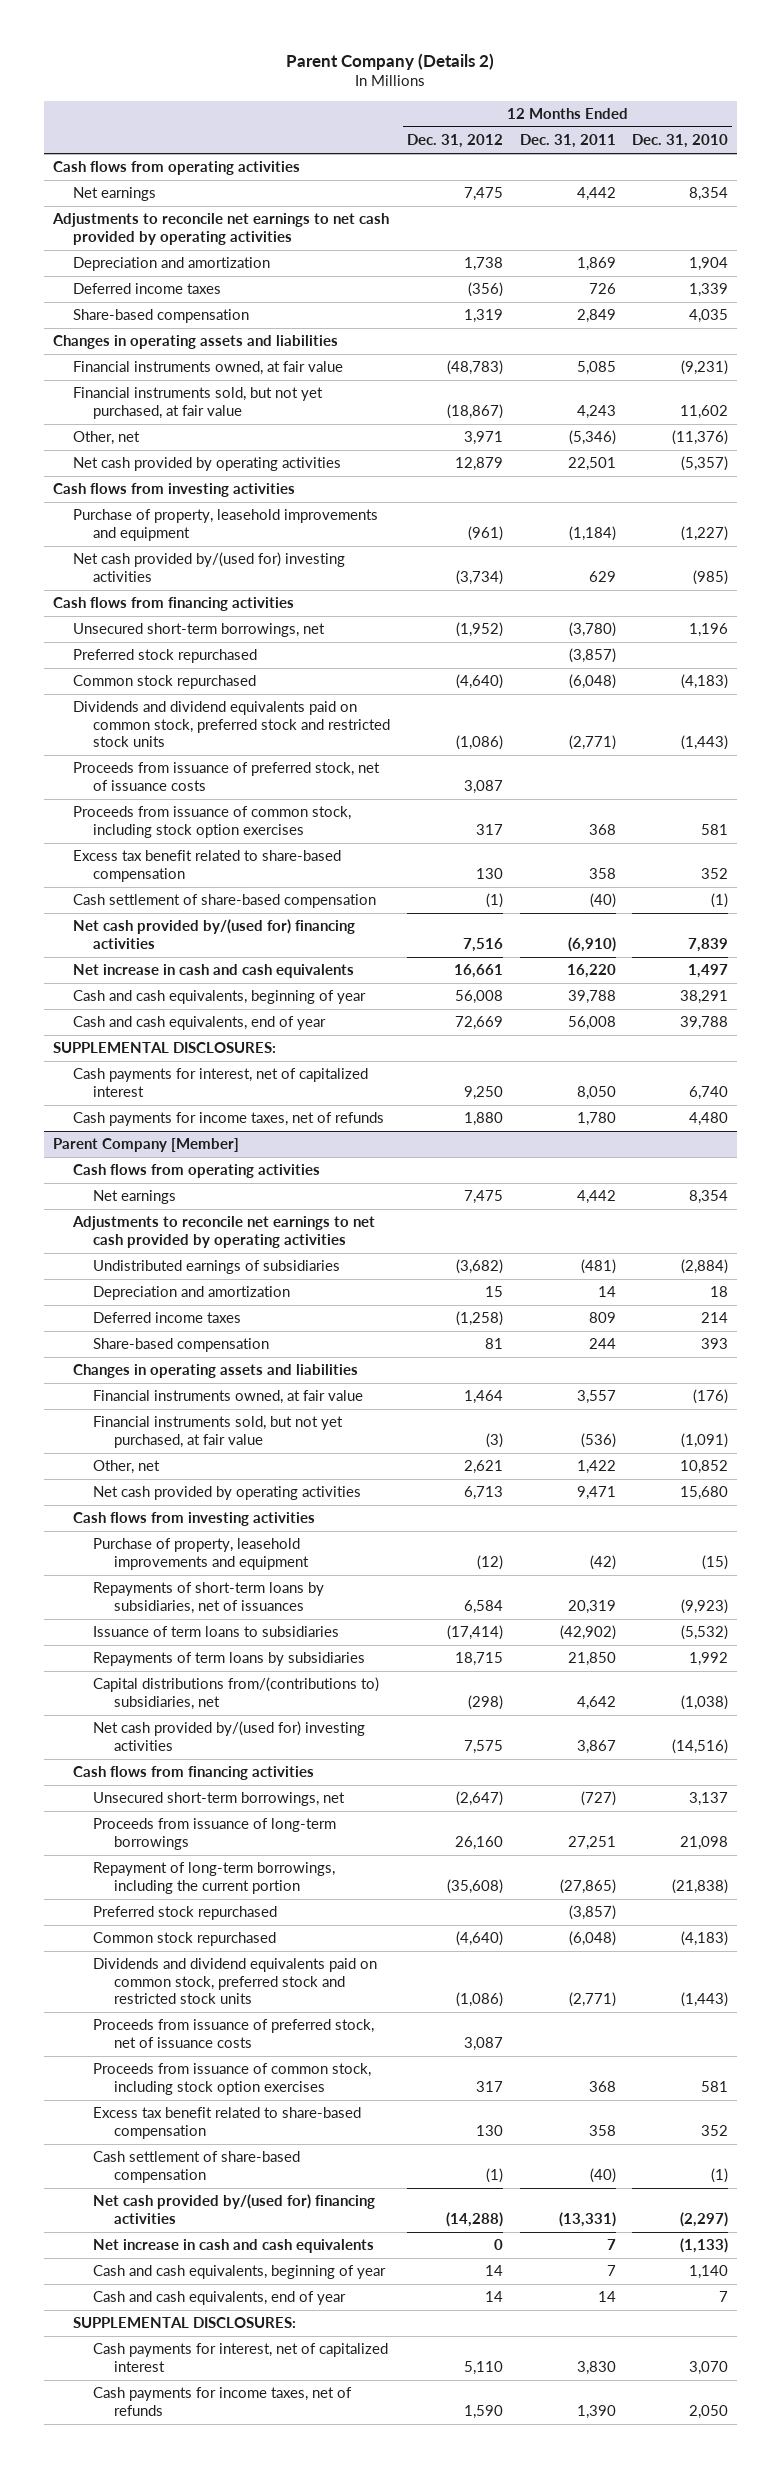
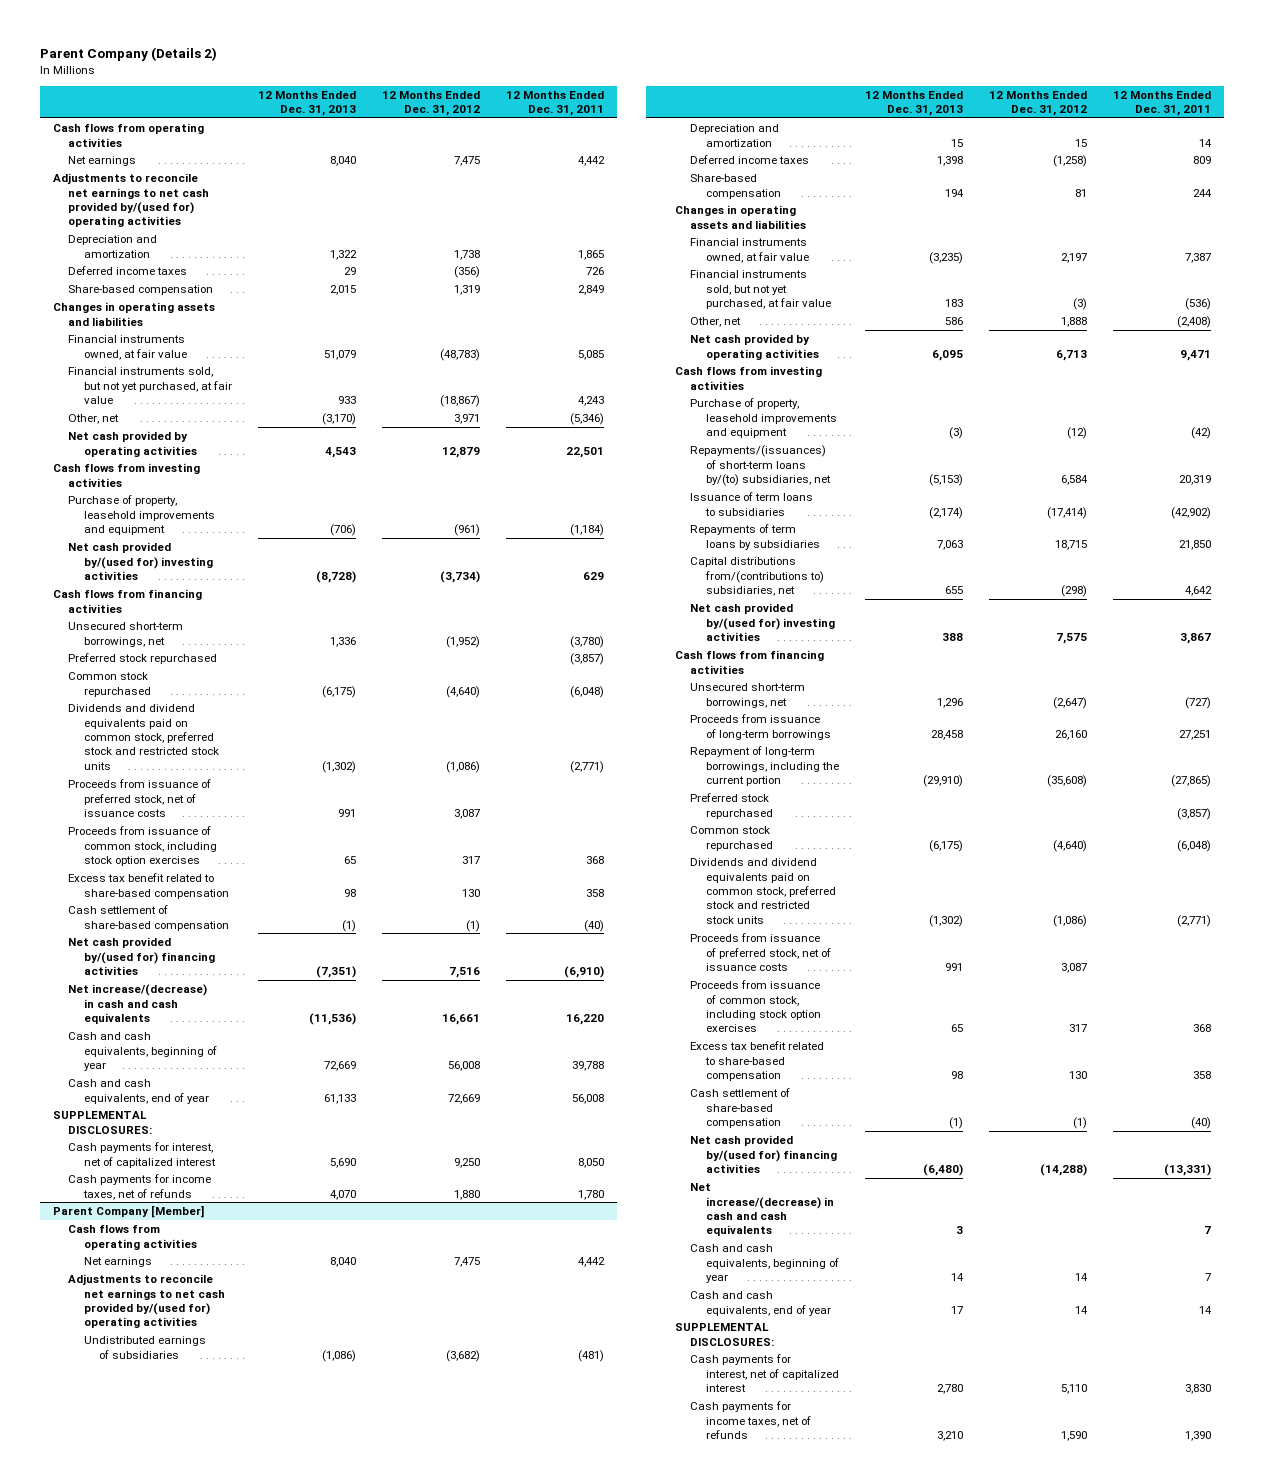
- | 12 Months Ended Dec. 31, 2012 | 12 Months Ended Dec. 31, 2011 | 12 Months Ended Dec. 31, 2010
+ | 12 Months Ended Dec. 31, 2013 | 12 Months Ended Dec. 31, 2012 | 12 Months Ended Dec. 31, 2011
- Adjustments to reconcile net earnings to net cash provided by operating activities
- Depreciation and amortization | 1,738 | 1,869 | 1,904
+ Adjustments to reconcile net earnings to net cash provided by/(used for) operating activities
+ Depreciation and amortization | 1,322 | 1,738 | 1,865
- Net increase in cash and cash equivalents | 16,661 | 16,220 | 1,497
+ Net increase/(decrease) in cash and cash equivalents | (11,536) | 16,661 | 16,220
@ Parent Company [Member]
- Adjustments to reconcile net earnings to net cash provided by operating activities
+ Adjustments to reconcile net earnings to net cash provided by/(used for) operating activities
- Financial instruments owned, at fair value | 1,464 | 3,557 | (176)
+ Financial instruments owned, at fair value | (3,235) | 2,197 | 7,387
- Other, net | 2,621 | 1,422 | 10,852
+ Other, net | 586 | 1,888 | (2,408)
- Repayments of short-term loans by subsidiaries, net of issuances | 6,584 | 20,319 | (9,923)
+ Repayments/(issuances) of short-term loans by/(to) subsidiaries, net | (5,153) | 6,584 | 20,319
- Net increase in cash and cash equivalents | 0 | 7 | (1,133)
+ Net increase/(decrease) in cash and cash equivalents | 3 | | 7

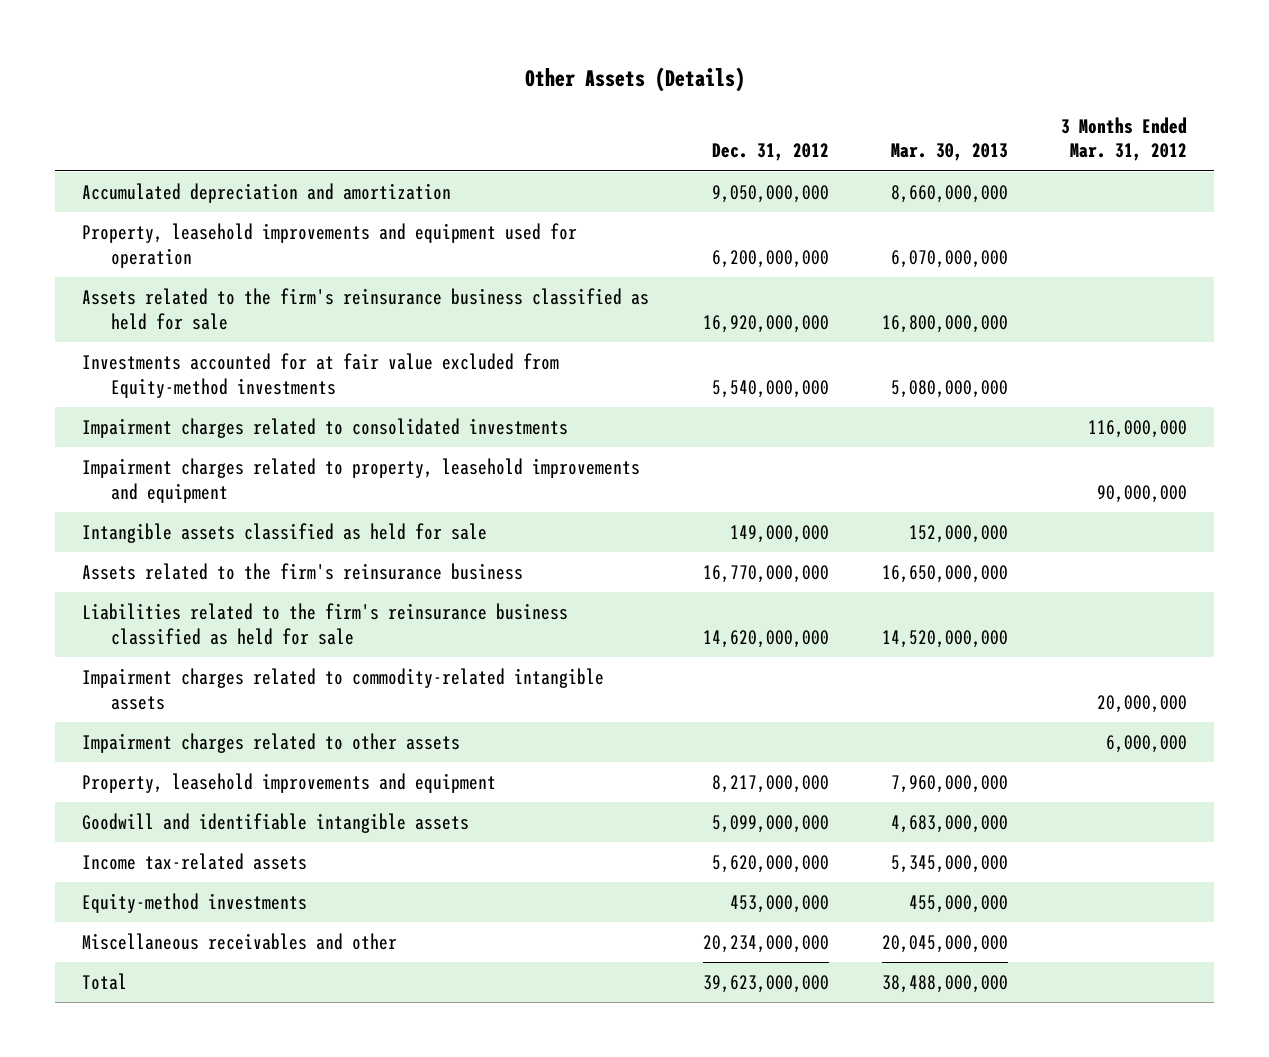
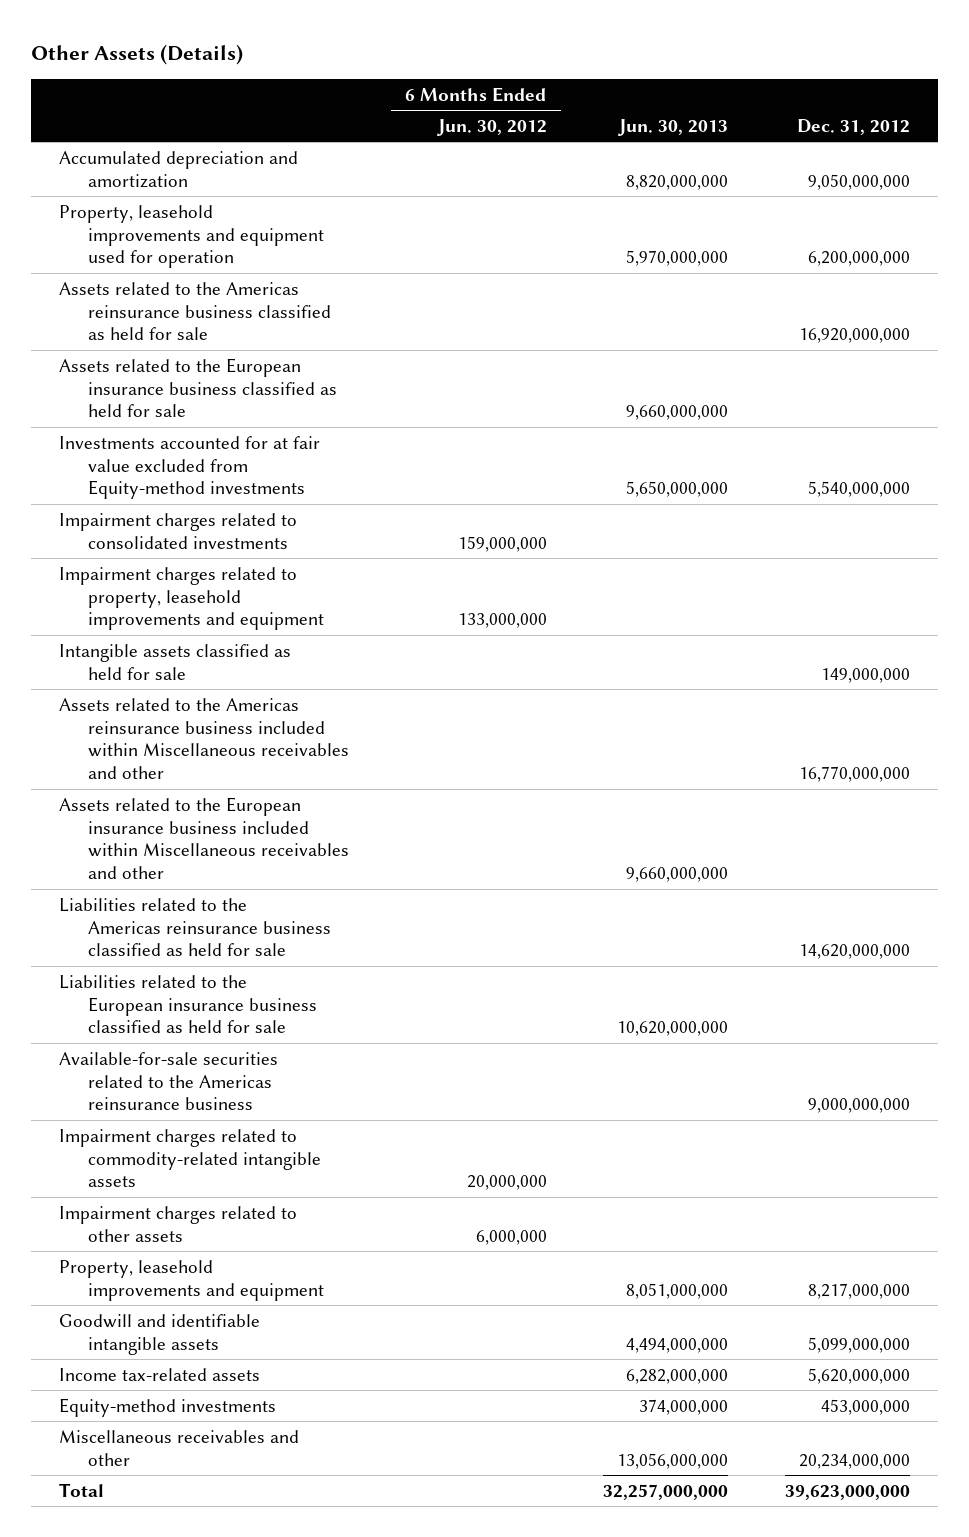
- | Dec. 31, 2012 | Mar. 30, 2013 | 3 Months Ended Mar. 31, 2012
+ | 6 Months Ended Jun. 30, 2012 | Jun. 30, 2013 | Dec. 31, 2012
- Assets related to the firm's reinsurance business classified as held for sale | 16,920,000,000 | 16,800,000,000 |
+ Assets related to the Americas reinsurance business classified as held for sale | | | 16,920,000,000
+ Assets related to the European insurance business classified as held for sale | | 9,660,000,000 |
- Assets related to the firm's reinsurance business | 16,770,000,000 | 16,650,000,000 |
- Liabilities related to the firm's reinsurance business classified as held for sale | 14,620,000,000 | 14,520,000,000 |
+ Assets related to the Americas reinsurance business included within Miscellaneous receivables and other | | | 16,770,000,000
+ Assets related to the European insurance business included within Miscellaneous receivables and other | | 9,660,000,000 |
+ Liabilities related to the Americas reinsurance business classified as held for sale | | | 14,620,000,000
+ Liabilities related to the European insurance business classified as held for sale | | 10,620,000,000 |
+ Available-for-sale securities related to the Americas reinsurance business | | | 9,000,000,000

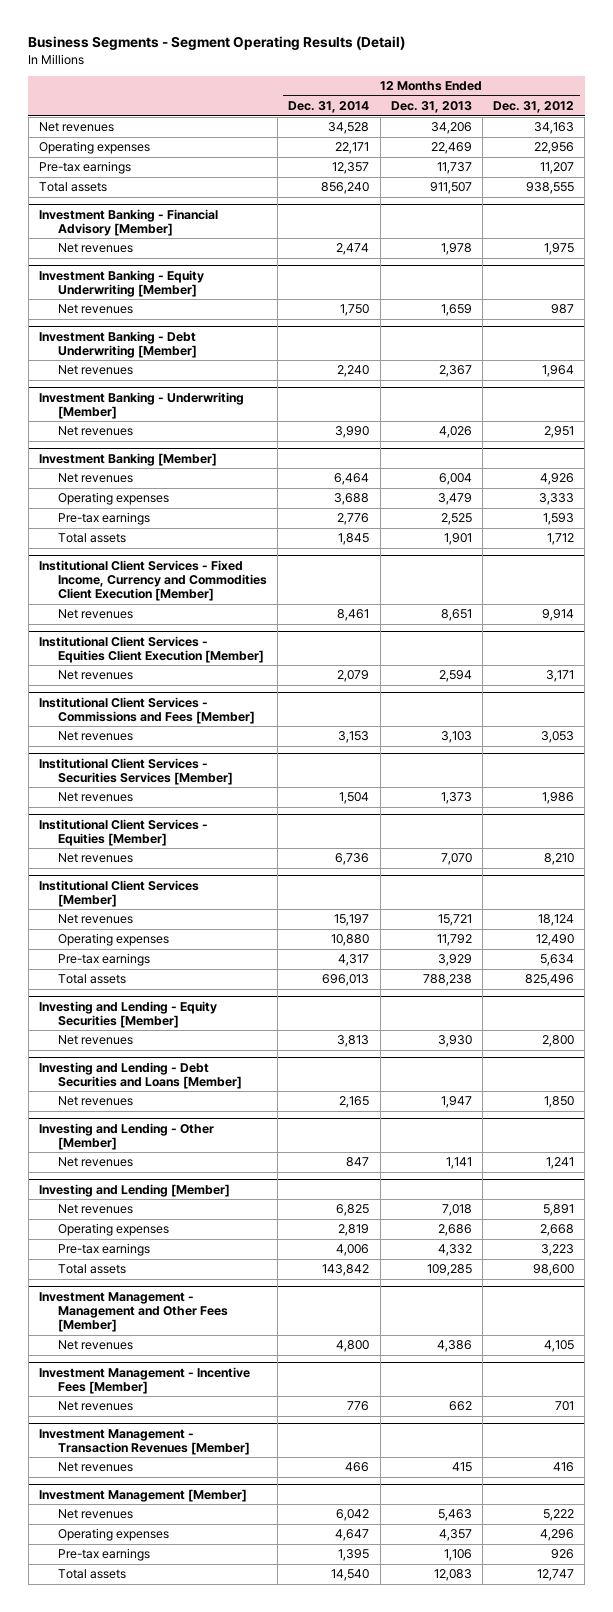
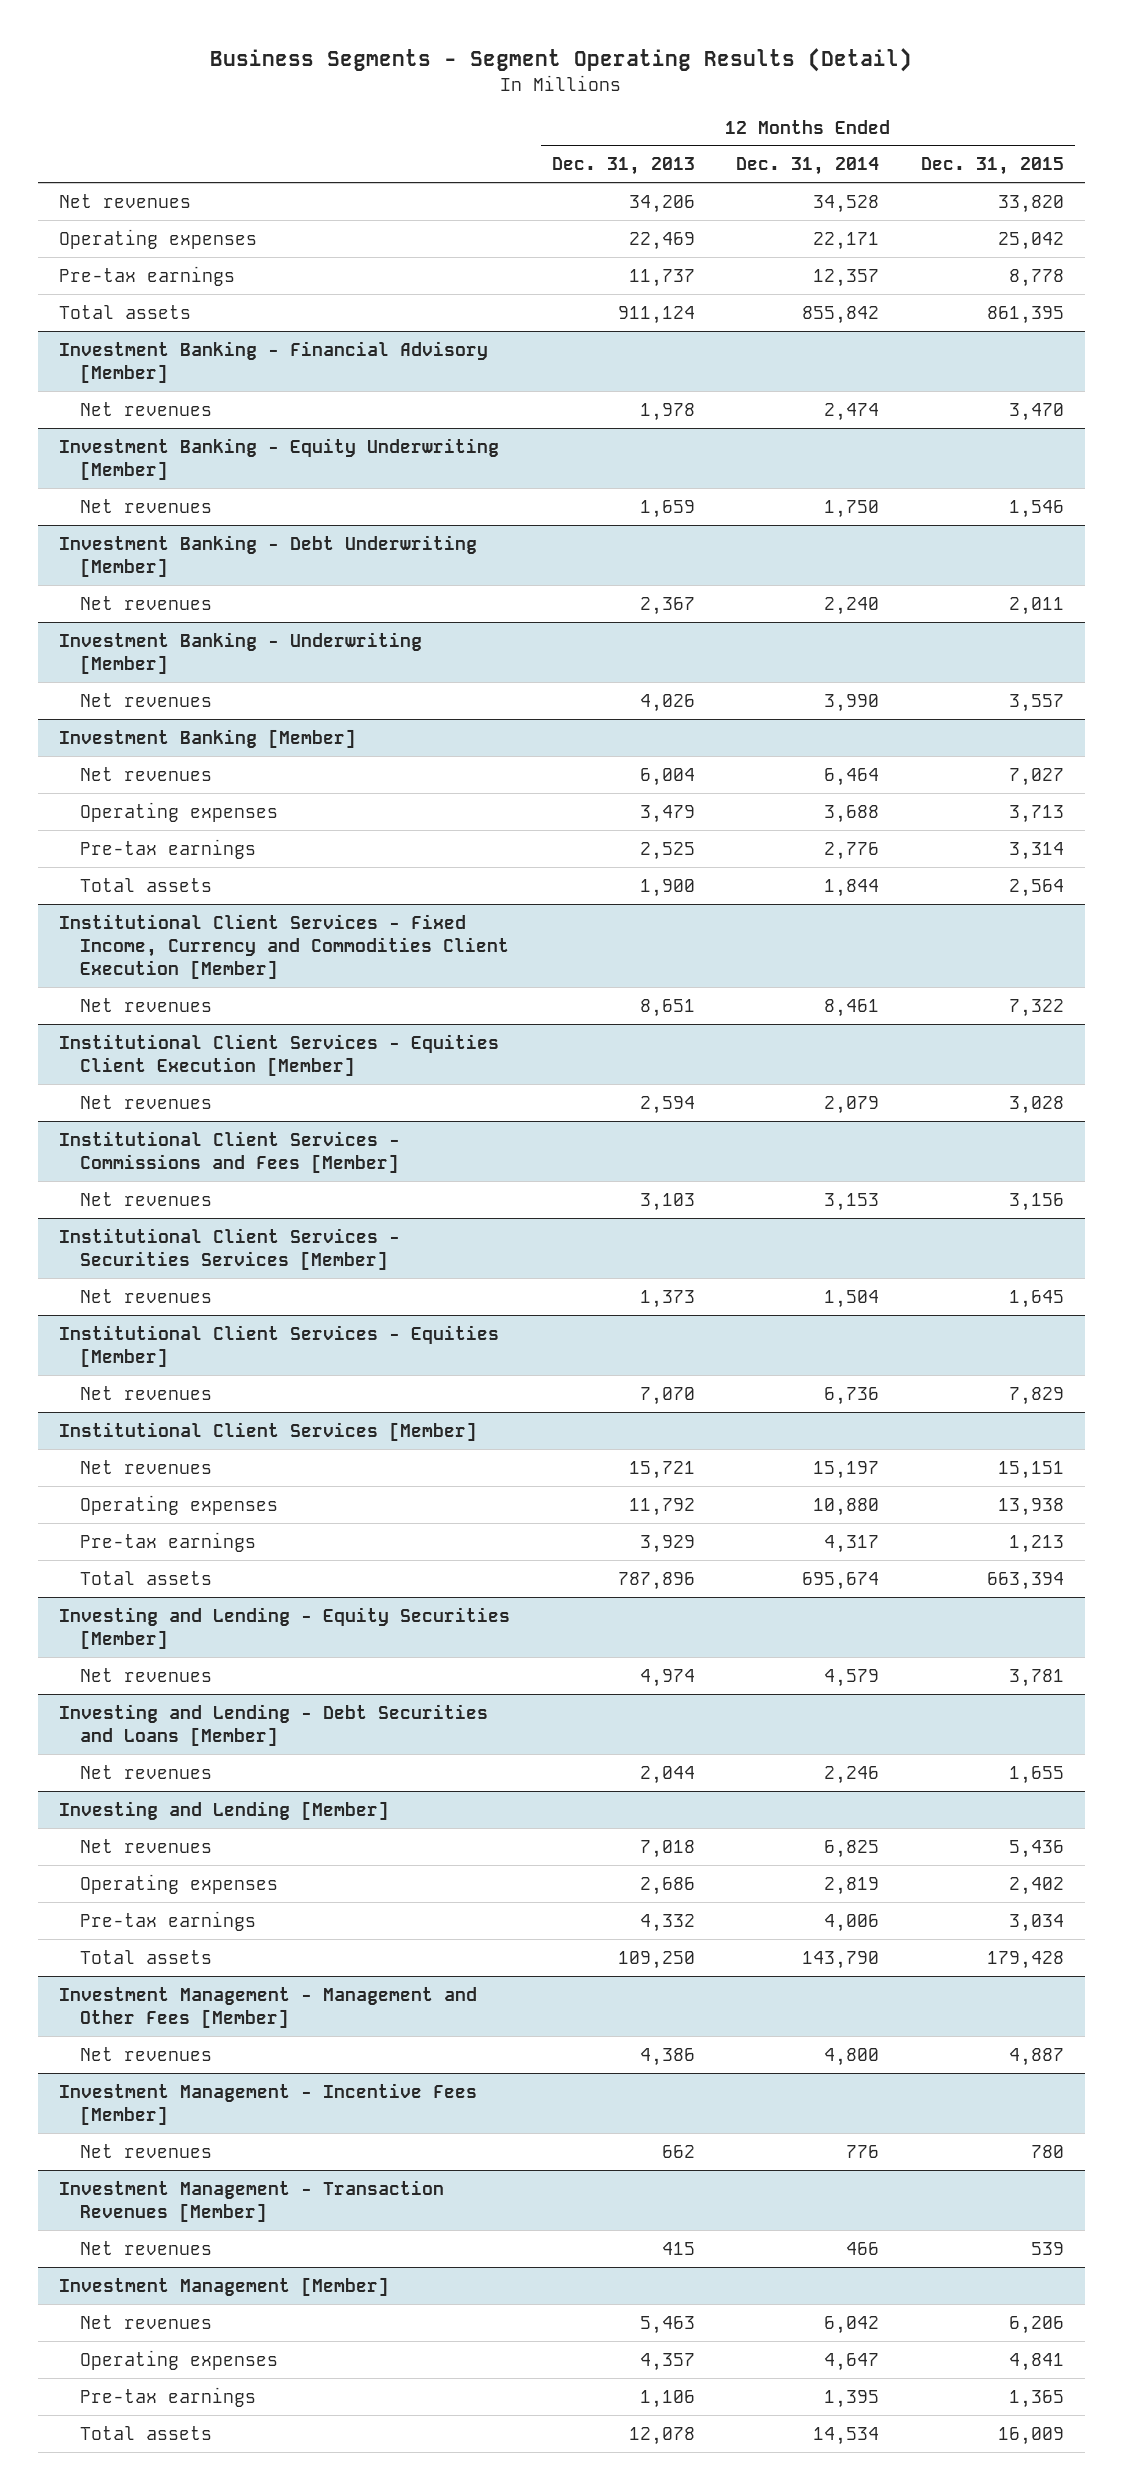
- | 12 Months Ended Dec. 31, 2014 | 12 Months Ended Dec. 31, 2013 | 12 Months Ended Dec. 31, 2012
+ | 12 Months Ended Dec. 31, 2013 | 12 Months Ended Dec. 31, 2014 | 12 Months Ended Dec. 31, 2015
- Total assets | 856,240 | 911,507 | 938,555
+ Total assets | 911,124 | 855,842 | 861,395
@ Investment Banking [Member]
- Total assets | 1,845 | 1,901 | 1,712
+ Total assets | 1,900 | 1,844 | 2,564
@ Institutional Client Services [Member]
- Total assets | 696,013 | 788,238 | 825,496
+ Total assets | 787,896 | 695,674 | 663,394
@ Investing and Lending - Equity Securities [Member]
- Net revenues | 3,813 | 3,930 | 2,800
+ Net revenues | 4,974 | 4,579 | 3,781
@ Investing and Lending - Debt Securities and Loans [Member]
- Net revenues | 2,165 | 1,947 | 1,850
- Investing and Lending - Other [Member]
- Net revenues | 847 | 1,141 | 1,241
@ Investing and Lending - Debt Securities and Loans [Member]
+ Net revenues | 2,044 | 2,246 | 1,655
@ Investing and Lending [Member]
- Total assets | 143,842 | 109,285 | 98,600
+ Total assets | 109,250 | 143,790 | 179,428
@ Investment Management [Member]
- Total assets | 14,540 | 12,083 | 12,747
+ Total assets | 12,078 | 14,534 | 16,009

